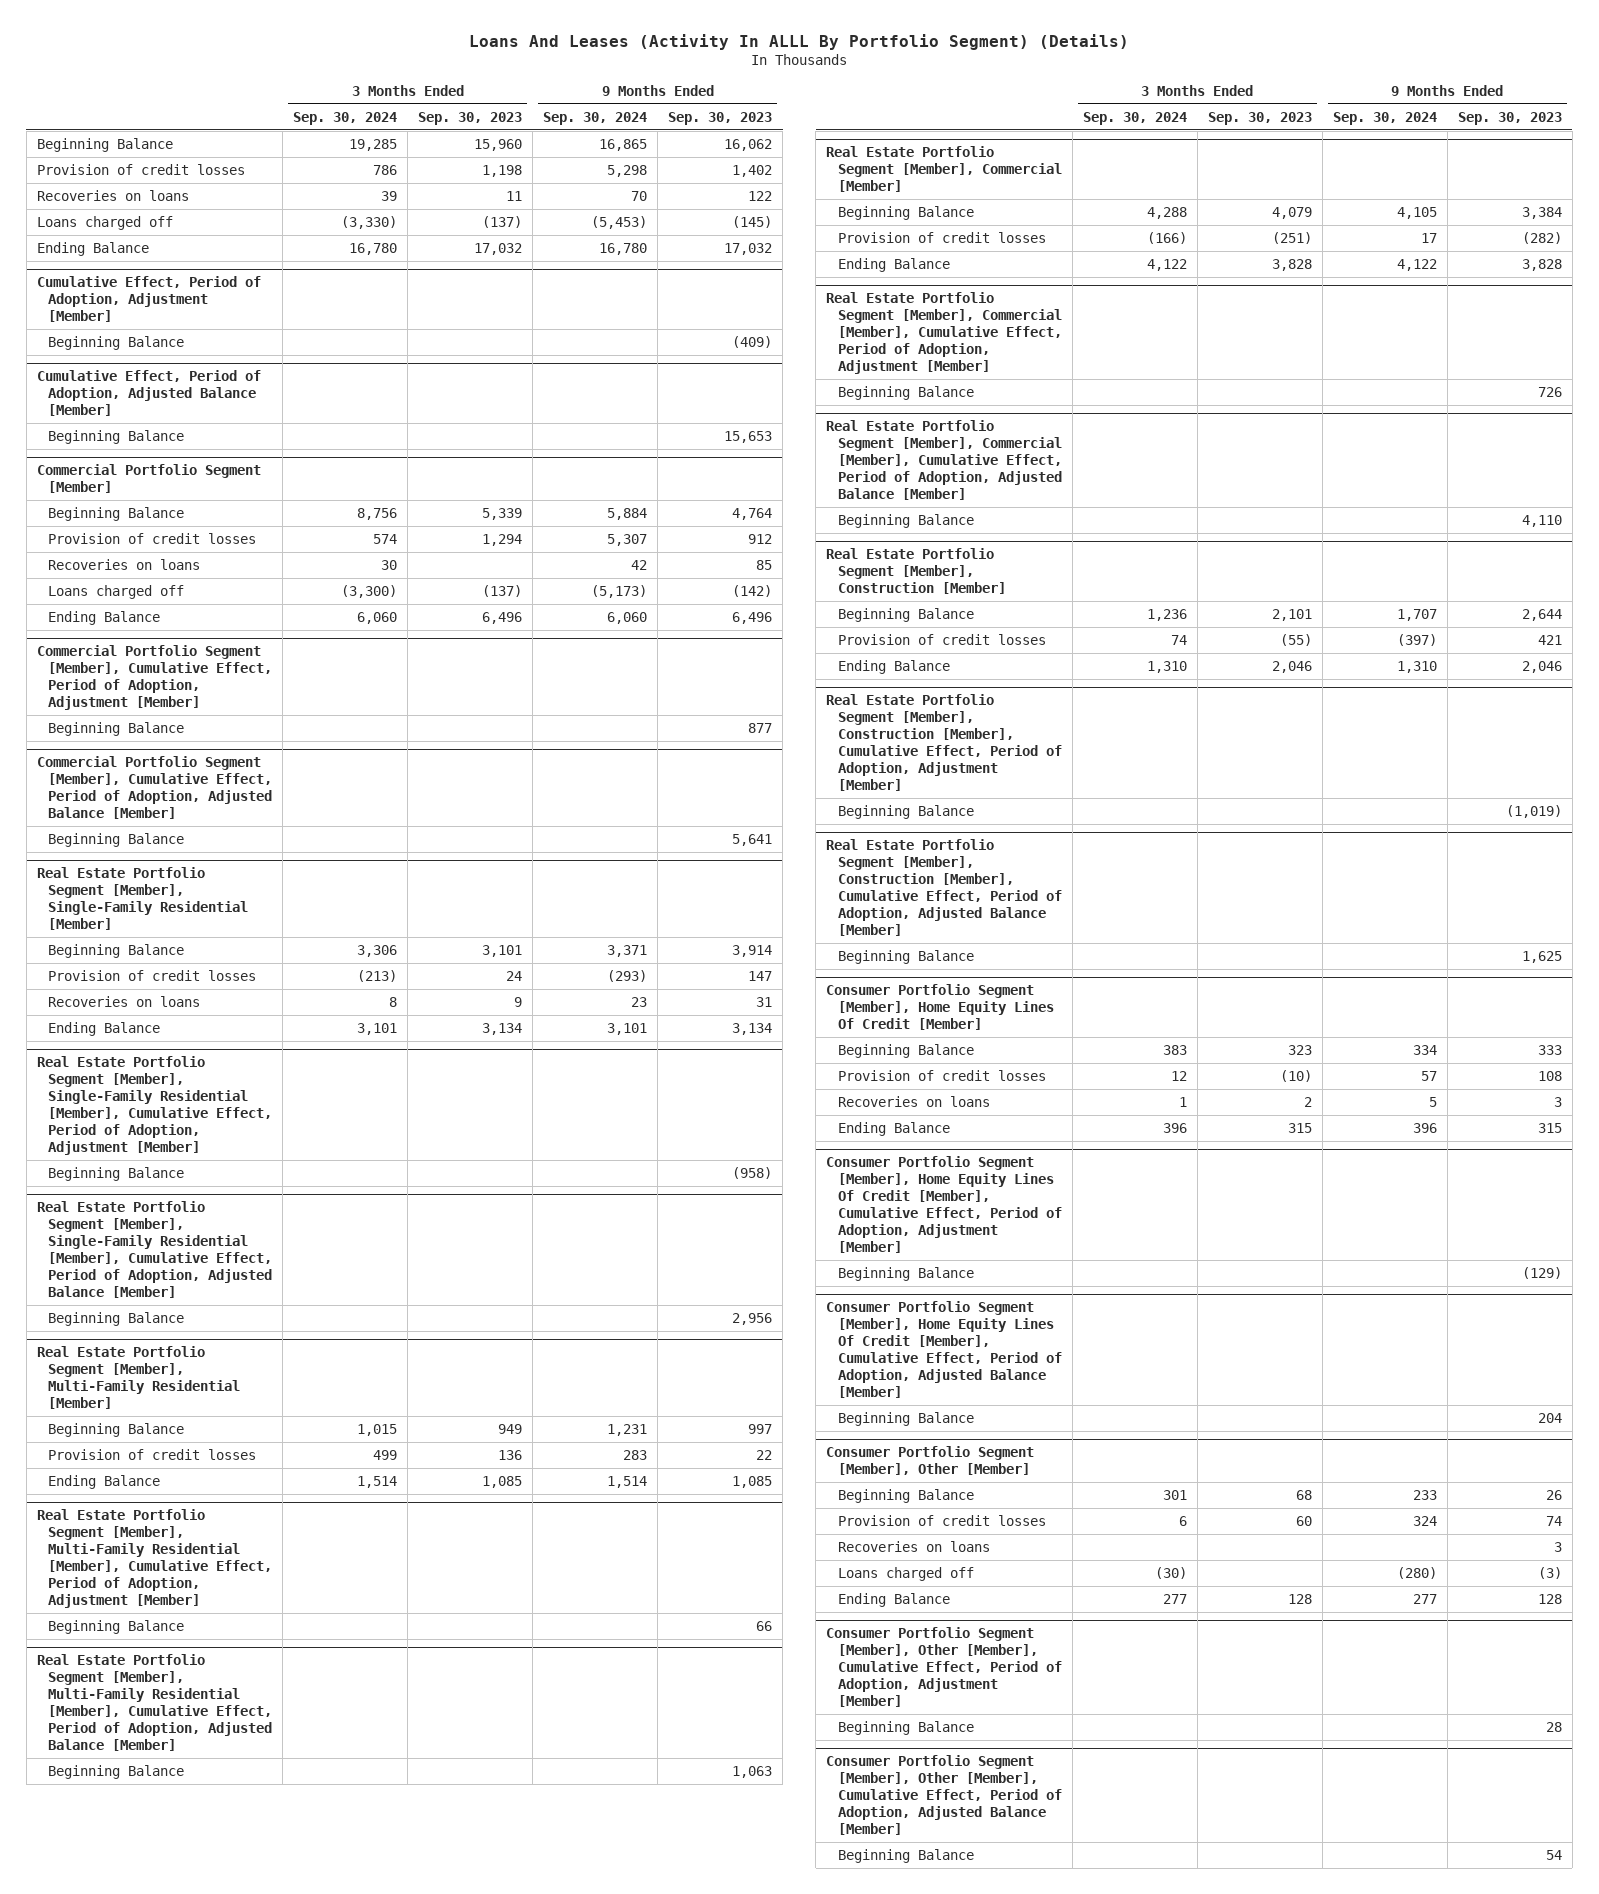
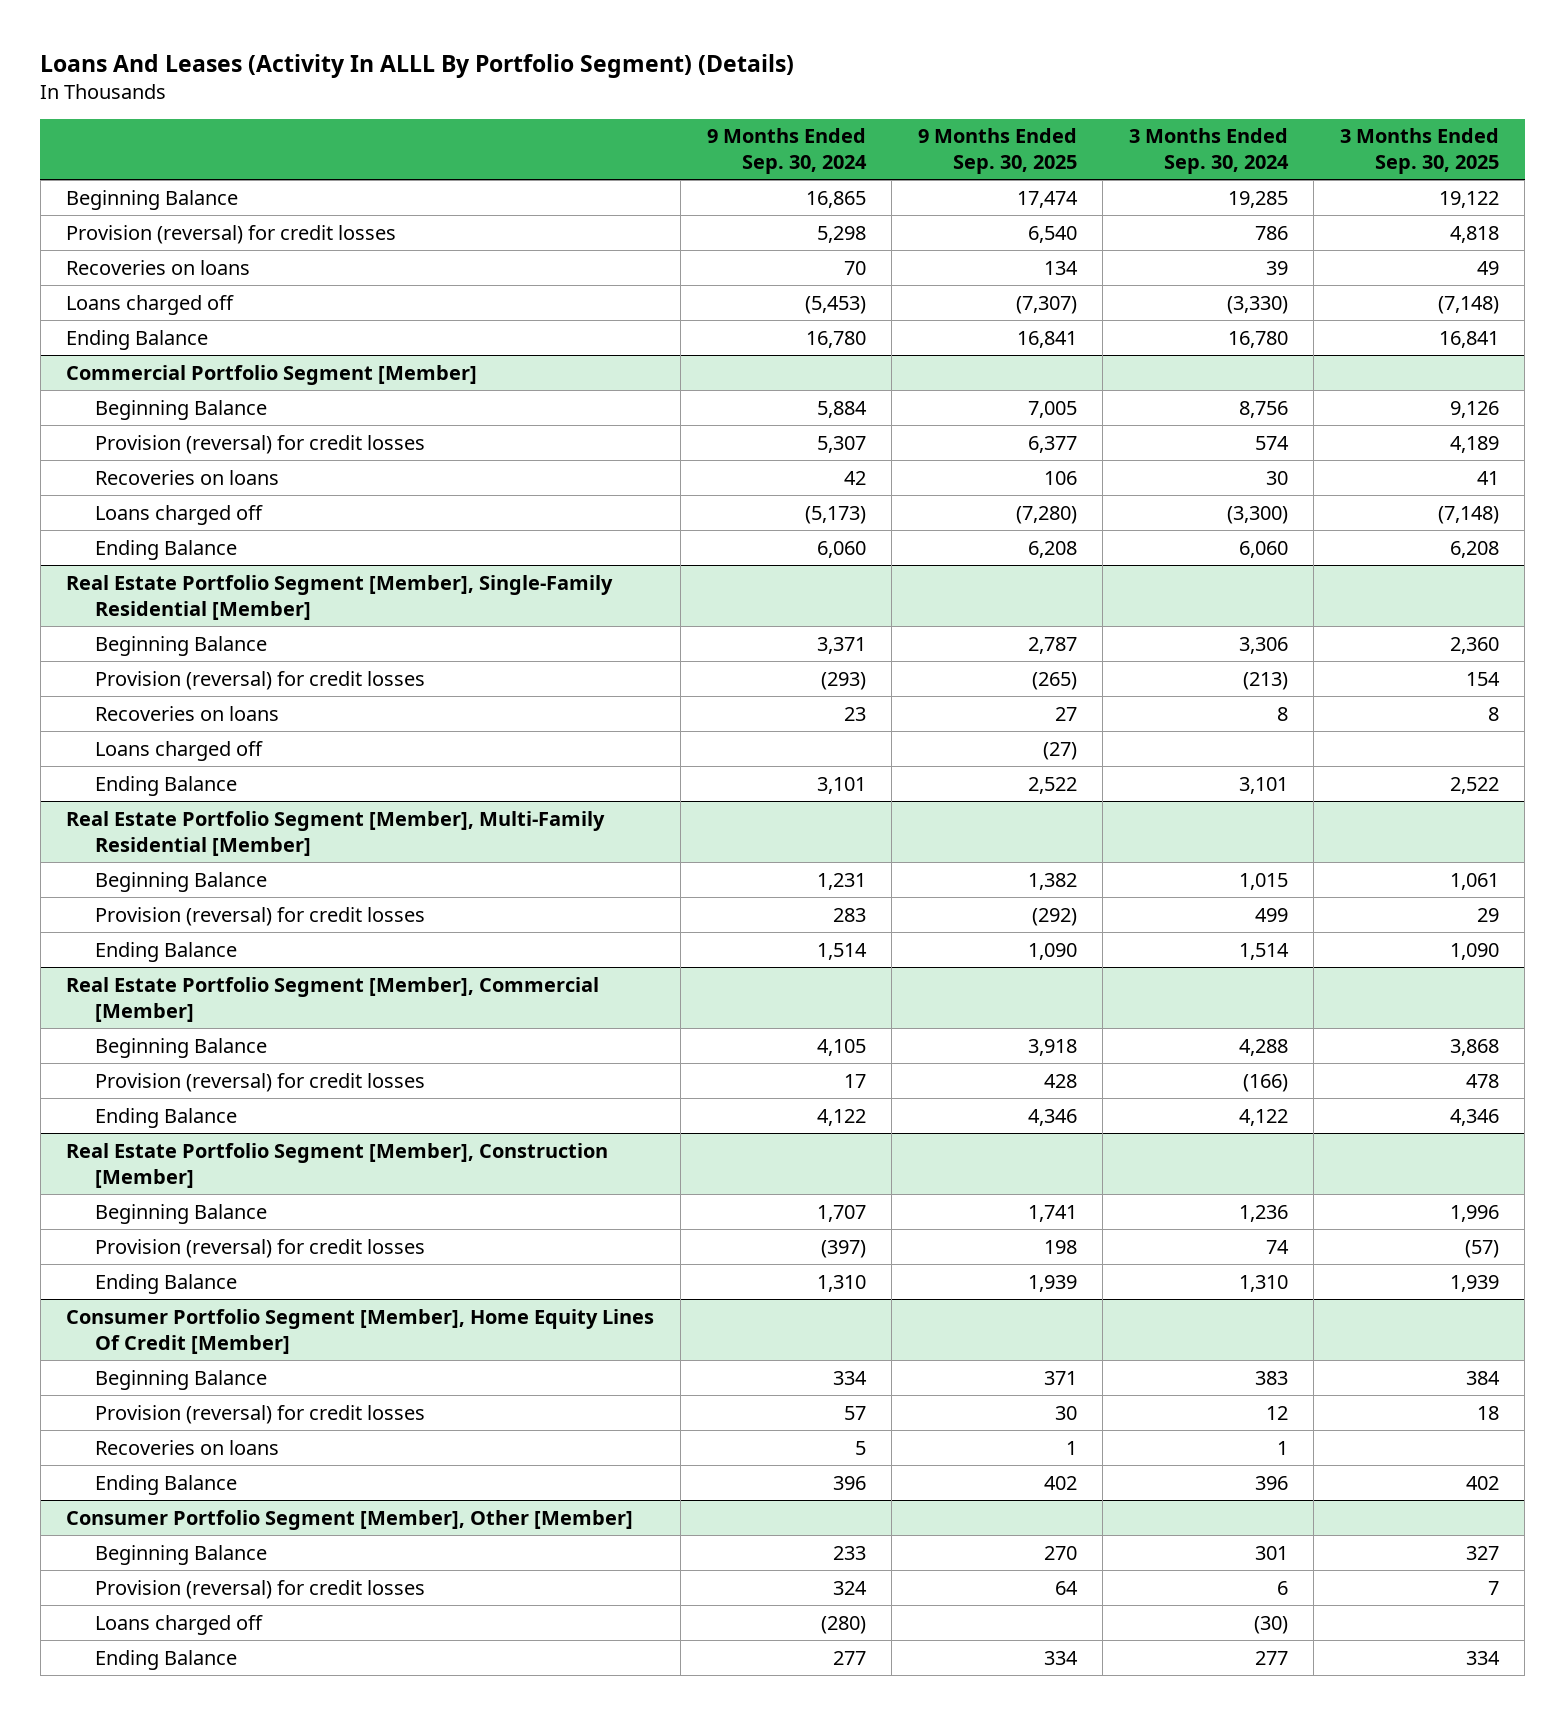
- | 3 Months Ended Sep. 30, 2024 | 3 Months Ended Sep. 30, 2023 | 9 Months Ended Sep. 30, 2024 | 9 Months Ended Sep. 30, 2023
+ | 9 Months Ended Sep. 30, 2024 | 9 Months Ended Sep. 30, 2025 | 3 Months Ended Sep. 30, 2024 | 3 Months Ended Sep. 30, 2025
- Provision of credit losses | 786 | 1,198 | 5,298 | 1,402
+ Provision (reversal) for credit losses | 5,298 | 6,540 | 786 | 4,818
- Cumulative Effect, Period of Adoption, Adjustment [Member]
- Beginning Balance | | | | (409)
- Cumulative Effect, Period of Adoption, Adjusted Balance [Member]
- Beginning Balance | | | | 15,653
@ Commercial Portfolio Segment [Member]
- Provision of credit losses | 574 | 1,294 | 5,307 | 912
+ Provision (reversal) for credit losses | 5,307 | 6,377 | 574 | 4,189
- Commercial Portfolio Segment [Member], Cumulative Effect, Period of Adoption, Adjustment [Member]
- Beginning Balance | | | | 877
- Commercial Portfolio Segment [Member], Cumulative Effect, Period of Adoption, Adjusted Balance [Member]
- Beginning Balance | | | | 5,641
@ Real Estate Portfolio Segment [Member], Single-Family Residential [Member]
- Provision of credit losses | (213) | 24 | (293) | 147
+ Provision (reversal) for credit losses | (293) | (265) | (213) | 154
+ Loans charged off | | (27) | |
- Real Estate Portfolio Segment [Member], Single-Family Residential [Member], Cumulative Effect, Period of Adoption, Adjustment [Member]
- Beginning Balance | | | | (958)
- Real Estate Portfolio Segment [Member], Single-Family Residential [Member], Cumulative Effect, Period of Adoption, Adjusted Balance [Member]
- Beginning Balance | | | | 2,956
@ Real Estate Portfolio Segment [Member], Multi-Family Residential [Member]
- Provision of credit losses | 499 | 136 | 283 | 22
+ Provision (reversal) for credit losses | 283 | (292) | 499 | 29
- Real Estate Portfolio Segment [Member], Multi-Family Residential [Member], Cumulative Effect, Period of Adoption, Adjustment [Member]
- Beginning Balance | | | | 66
- Real Estate Portfolio Segment [Member], Multi-Family Residential [Member], Cumulative Effect, Period of Adoption, Adjusted Balance [Member]
- Beginning Balance | | | | 1,063
@ Real Estate Portfolio Segment [Member], Commercial [Member]
- Provision of credit losses | (166) | (251) | 17 | (282)
+ Provision (reversal) for credit losses | 17 | 428 | (166) | 478
- Real Estate Portfolio Segment [Member], Commercial [Member], Cumulative Effect, Period of Adoption, Adjustment [Member]
- Beginning Balance | | | | 726
- Real Estate Portfolio Segment [Member], Commercial [Member], Cumulative Effect, Period of Adoption, Adjusted Balance [Member]
- Beginning Balance | | | | 4,110
@ Real Estate Portfolio Segment [Member], Construction [Member]
- Provision of credit losses | 74 | (55) | (397) | 421
+ Provision (reversal) for credit losses | (397) | 198 | 74 | (57)
- Real Estate Portfolio Segment [Member], Construction [Member], Cumulative Effect, Period of Adoption, Adjustment [Member]
- Beginning Balance | | | | (1,019)
- Real Estate Portfolio Segment [Member], Construction [Member], Cumulative Effect, Period of Adoption, Adjusted Balance [Member]
- Beginning Balance | | | | 1,625
@ Consumer Portfolio Segment [Member], Home Equity Lines Of Credit [Member]
- Provision of credit losses | 12 | (10) | 57 | 108
+ Provision (reversal) for credit losses | 57 | 30 | 12 | 18
- Consumer Portfolio Segment [Member], Home Equity Lines Of Credit [Member], Cumulative Effect, Period of Adoption, Adjustment [Member]
- Beginning Balance | | | | (129)
- Consumer Portfolio Segment [Member], Home Equity Lines Of Credit [Member], Cumulative Effect, Period of Adoption, Adjusted Balance [Member]
- Beginning Balance | | | | 204
@ Consumer Portfolio Segment [Member], Other [Member]
- Provision of credit losses | 6 | 60 | 324 | 74
- Recoveries on loans | | | | 3
+ Provision (reversal) for credit losses | 324 | 64 | 6 | 7
- Consumer Portfolio Segment [Member], Other [Member], Cumulative Effect, Period of Adoption, Adjustment [Member]
- Beginning Balance | | | | 28
- Consumer Portfolio Segment [Member], Other [Member], Cumulative Effect, Period of Adoption, Adjusted Balance [Member]
- Beginning Balance | | | | 54

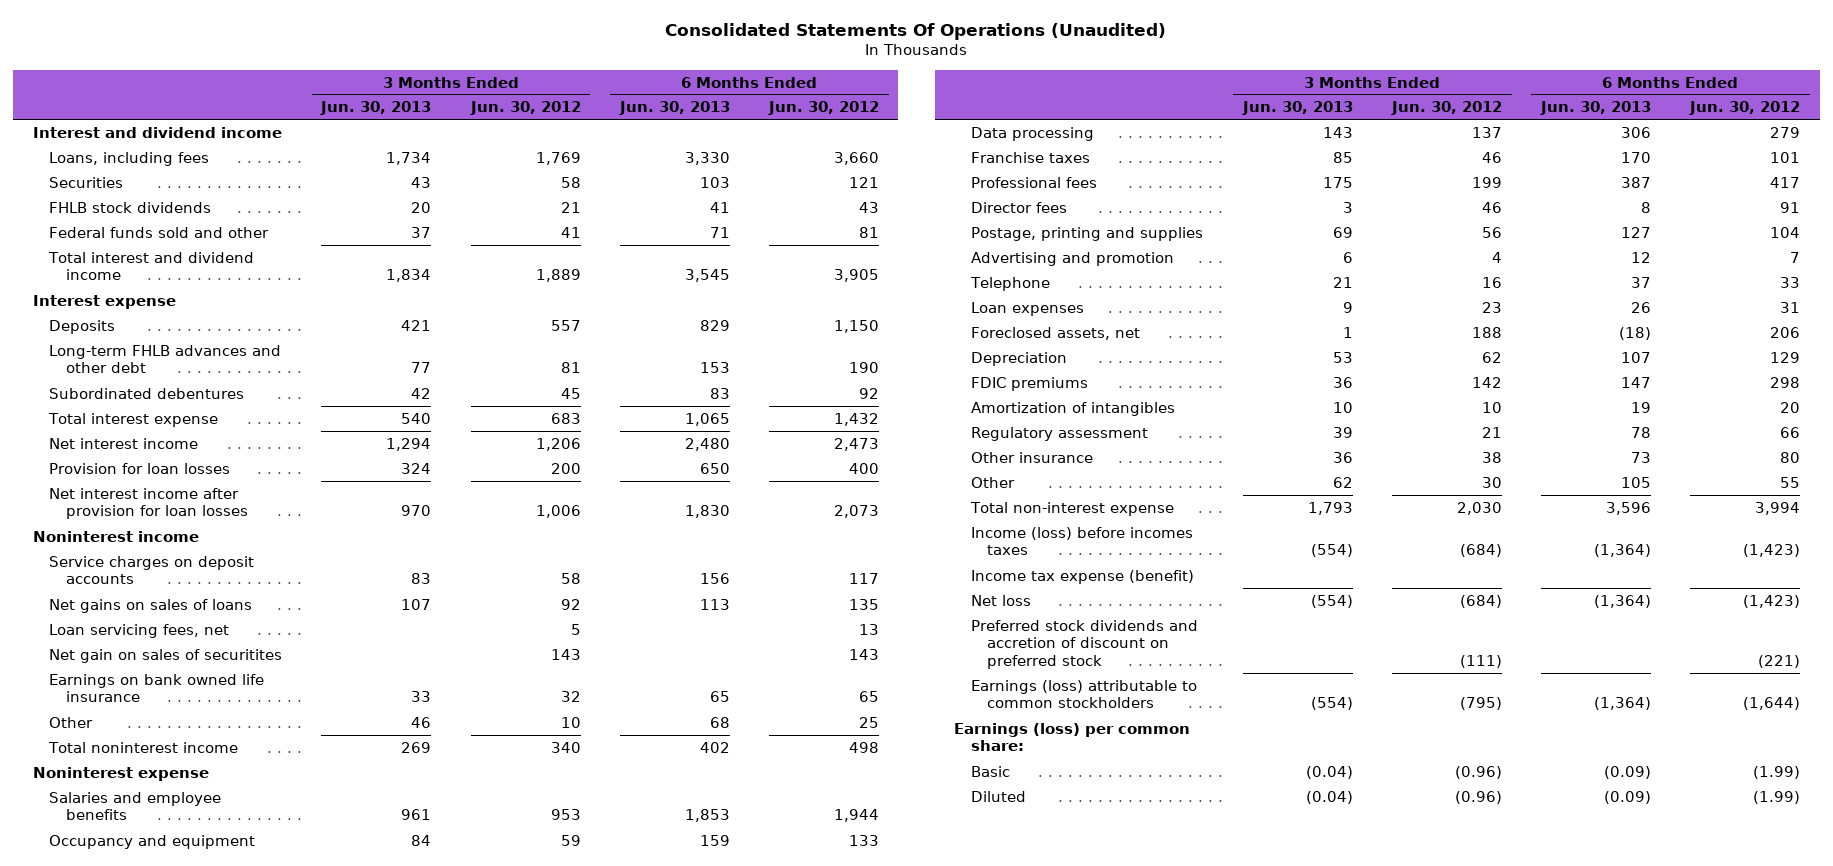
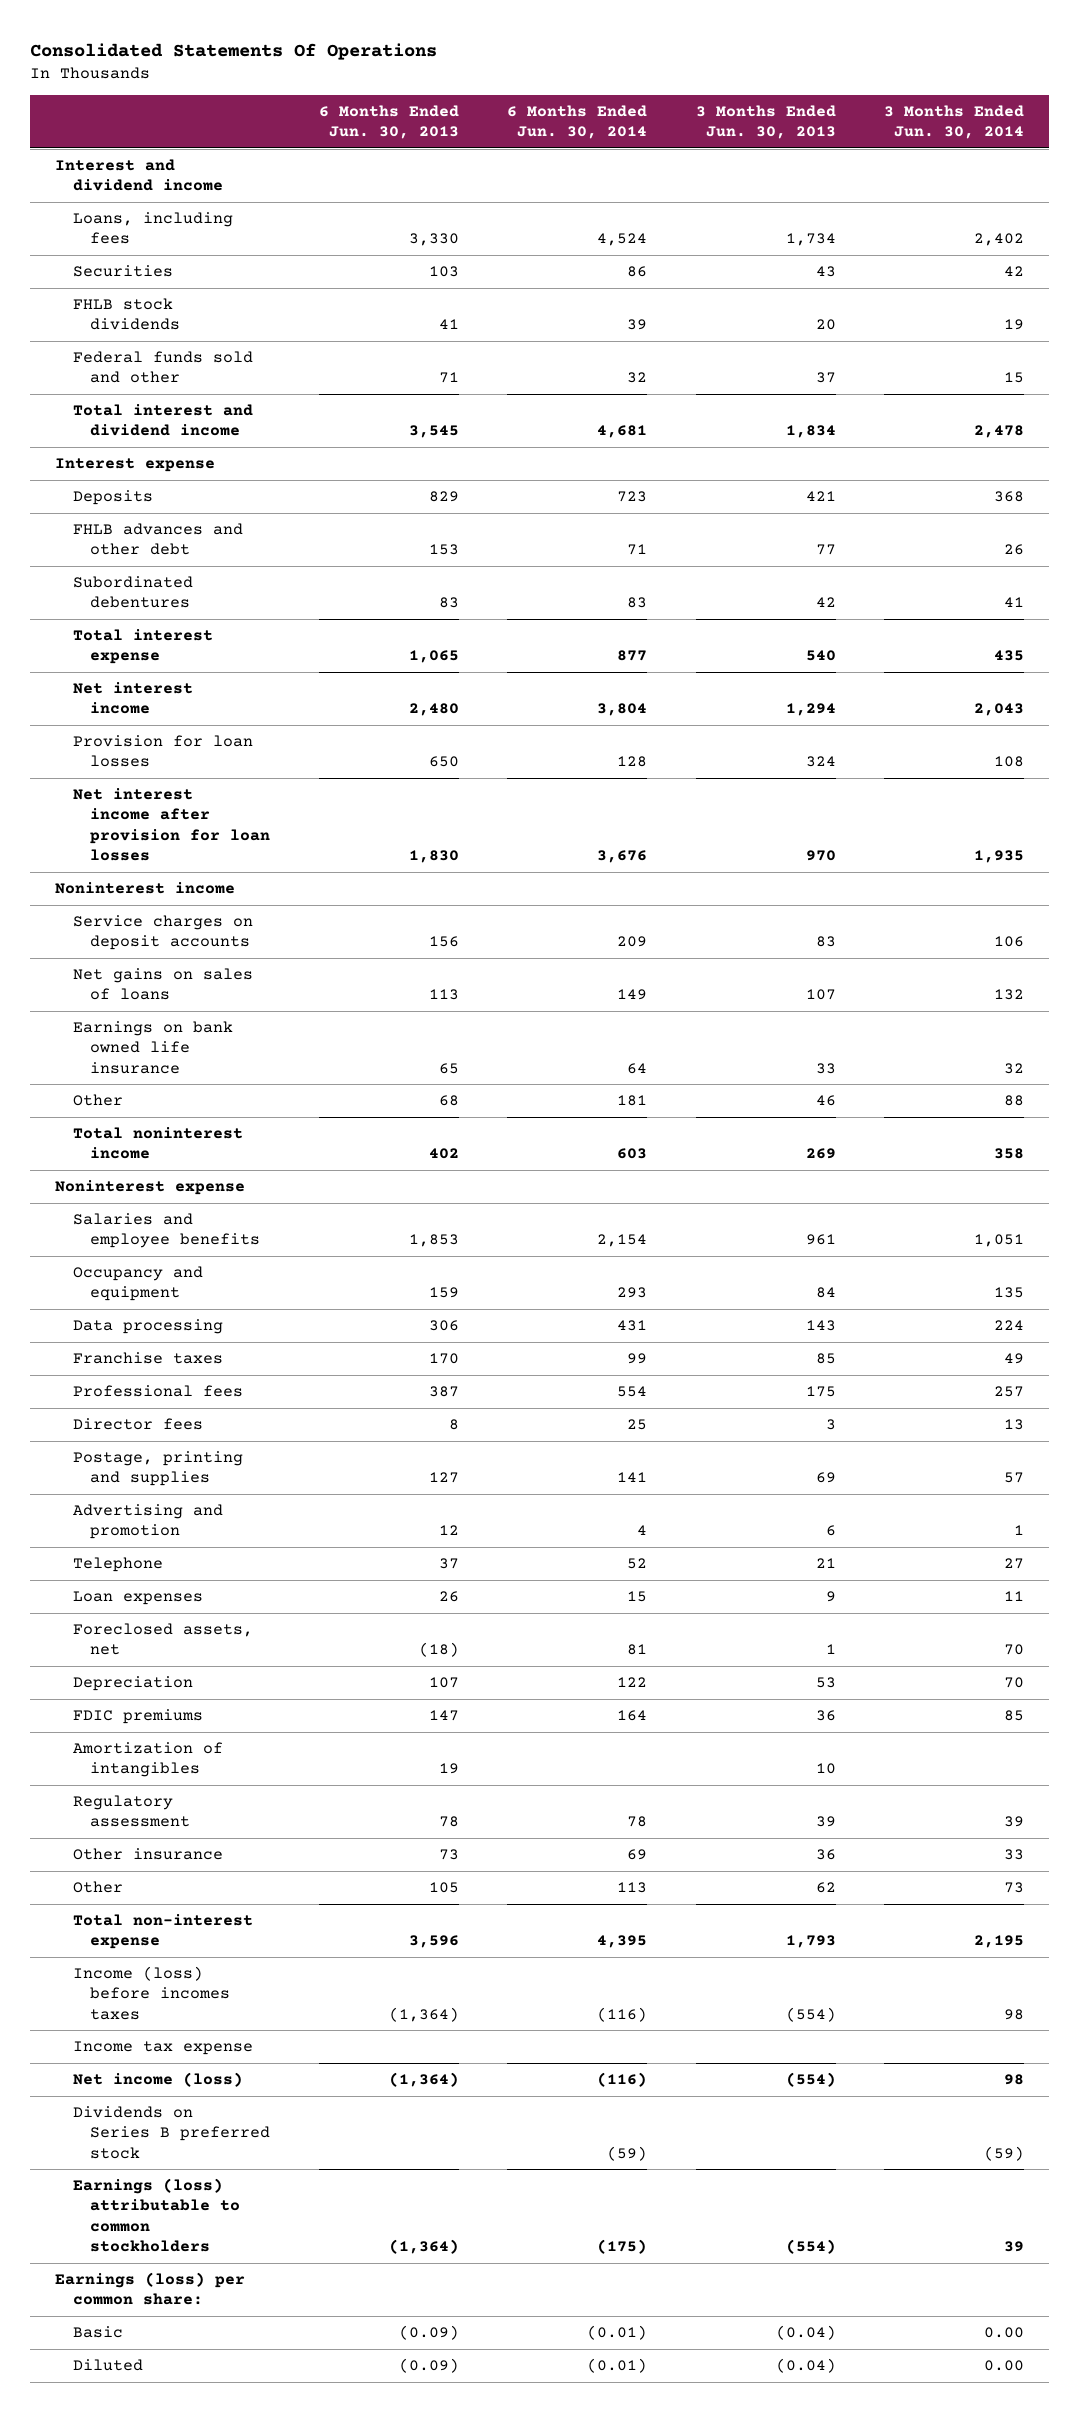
- Consolidated Statements Of Operations (Unaudited)
+ Consolidated Statements Of Operations
- | 3 Months Ended Jun. 30, 2013 | 3 Months Ended Jun. 30, 2012 | 6 Months Ended Jun. 30, 2013 | 6 Months Ended Jun. 30, 2012
+ | 6 Months Ended Jun. 30, 2013 | 6 Months Ended Jun. 30, 2014 | 3 Months Ended Jun. 30, 2013 | 3 Months Ended Jun. 30, 2014
- Long-term FHLB advances and other debt | 77 | 81 | 153 | 190
+ FHLB advances and other debt | 153 | 71 | 77 | 26
- Loan servicing fees, net | | 5 | | 13
- Net gain on sales of securitites | | 143 | | 143
- Income tax expense (benefit)
- Net loss | (554) | (684) | (1,364) | (1,423)
- Preferred stock dividends and accretion of discount on preferred stock | | (111) | | (221)
+ Income tax expense
+ Net income (loss) | (1,364) | (116) | (554) | 98
+ Dividends on Series B preferred stock | | (59) | | (59)

